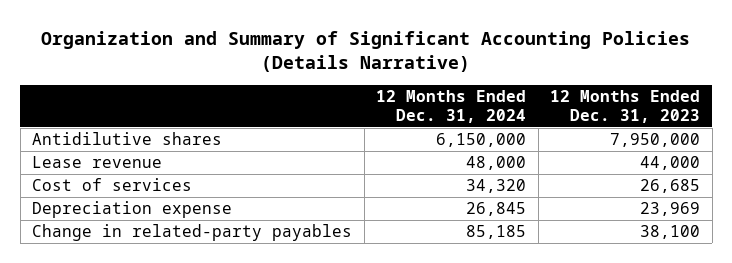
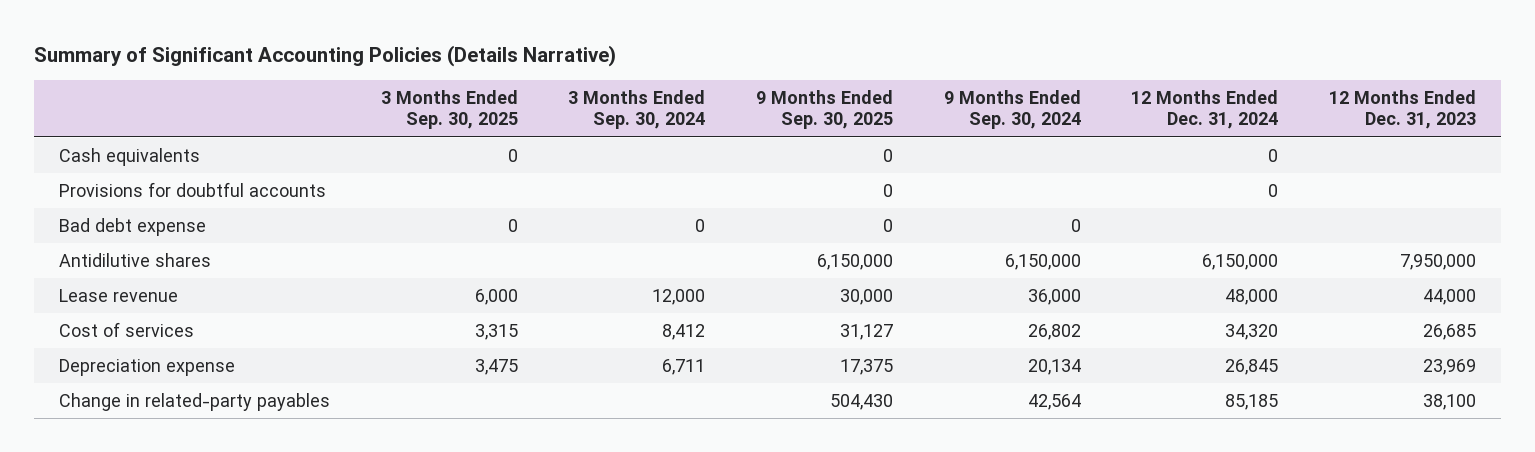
- Organization and Summary of Significant Accounting Policies (Details Narrative)
+ Summary of Significant Accounting Policies (Details Narrative)
- | 12 Months Ended Dec. 31, 2024 | 12 Months Ended Dec. 31, 2023
+ | 3 Months Ended Sep. 30, 2025 | 3 Months Ended Sep. 30, 2024 | 9 Months Ended Sep. 30, 2025 | 9 Months Ended Sep. 30, 2024 | 12 Months Ended Dec. 31, 2024 | 12 Months Ended Dec. 31, 2023
+ Cash equivalents | 0 | | 0 | | 0 |
+ Provisions for doubtful accounts | | | 0 | | 0 |
+ Bad debt expense | 0 | 0 | 0 | 0 | |

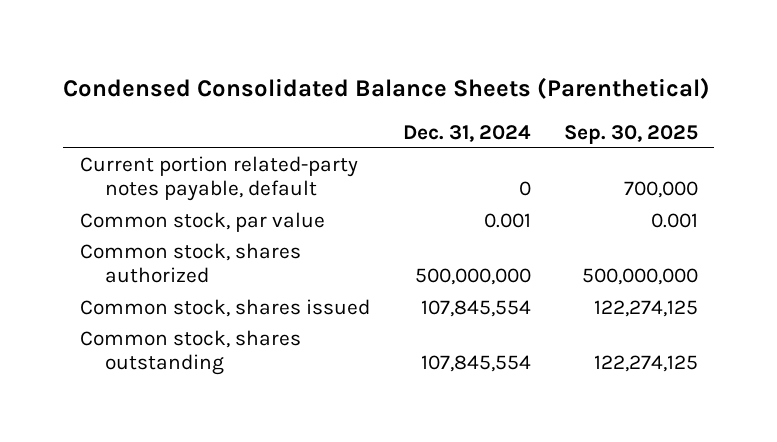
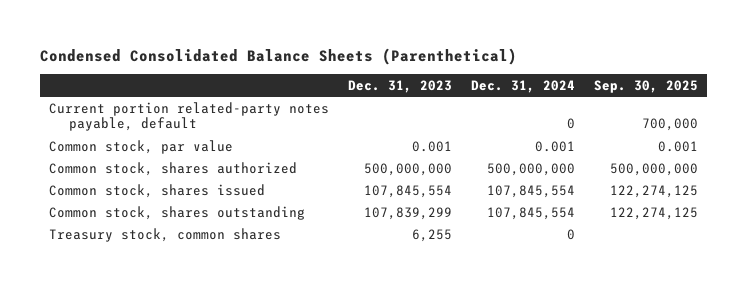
- | Dec. 31, 2024 | Sep. 30, 2025
+ | Dec. 31, 2023 | Dec. 31, 2024 | Sep. 30, 2025
+ Treasury stock, common shares | 6,255 | 0 |

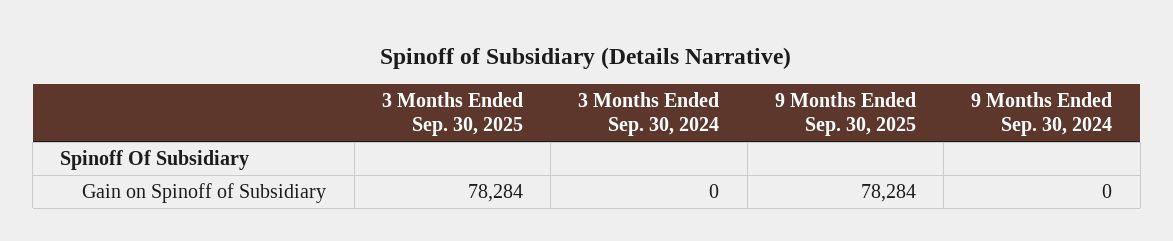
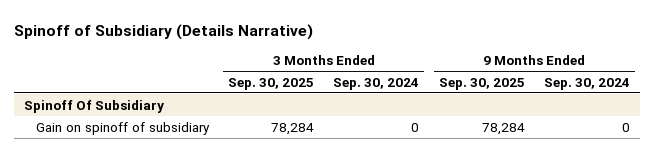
- Gain on Spinoff of Subsidiary | 78,284 | 0 | 78,284 | 0
+ Gain on spinoff of subsidiary | 78,284 | 0 | 78,284 | 0

